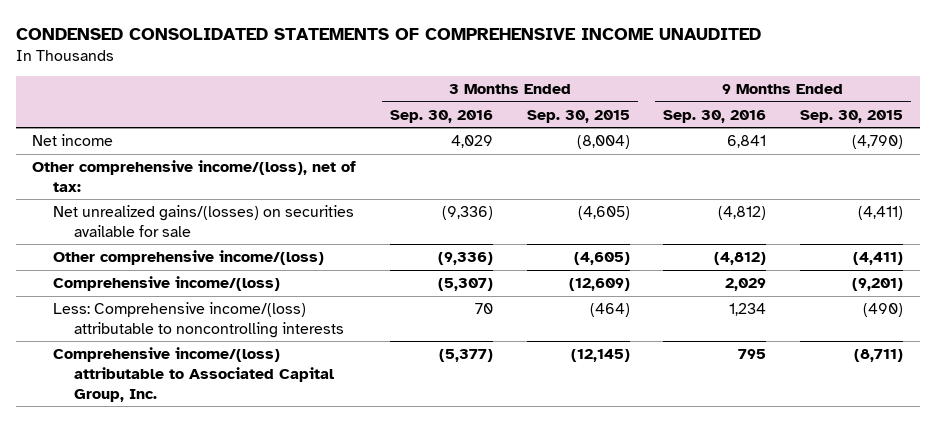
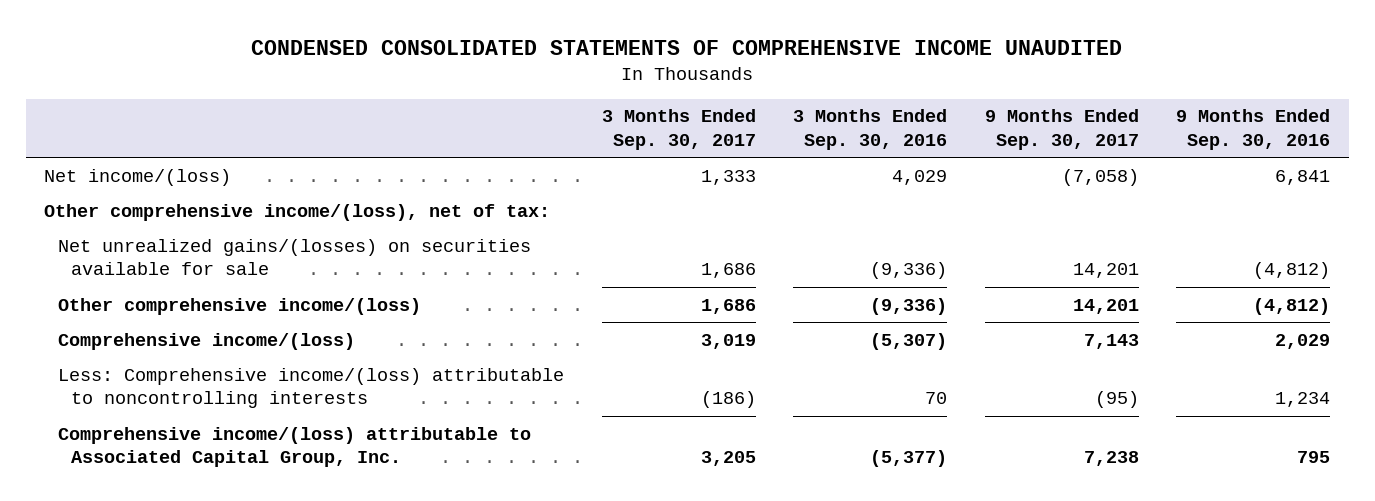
- | 3 Months Ended Sep. 30, 2016 | 3 Months Ended Sep. 30, 2015 | 9 Months Ended Sep. 30, 2016 | 9 Months Ended Sep. 30, 2015
+ | 3 Months Ended Sep. 30, 2017 | 3 Months Ended Sep. 30, 2016 | 9 Months Ended Sep. 30, 2017 | 9 Months Ended Sep. 30, 2016
- Net income | 4,029 | (8,004) | 6,841 | (4,790)
+ Net income/(loss) | 1,333 | 4,029 | (7,058) | 6,841

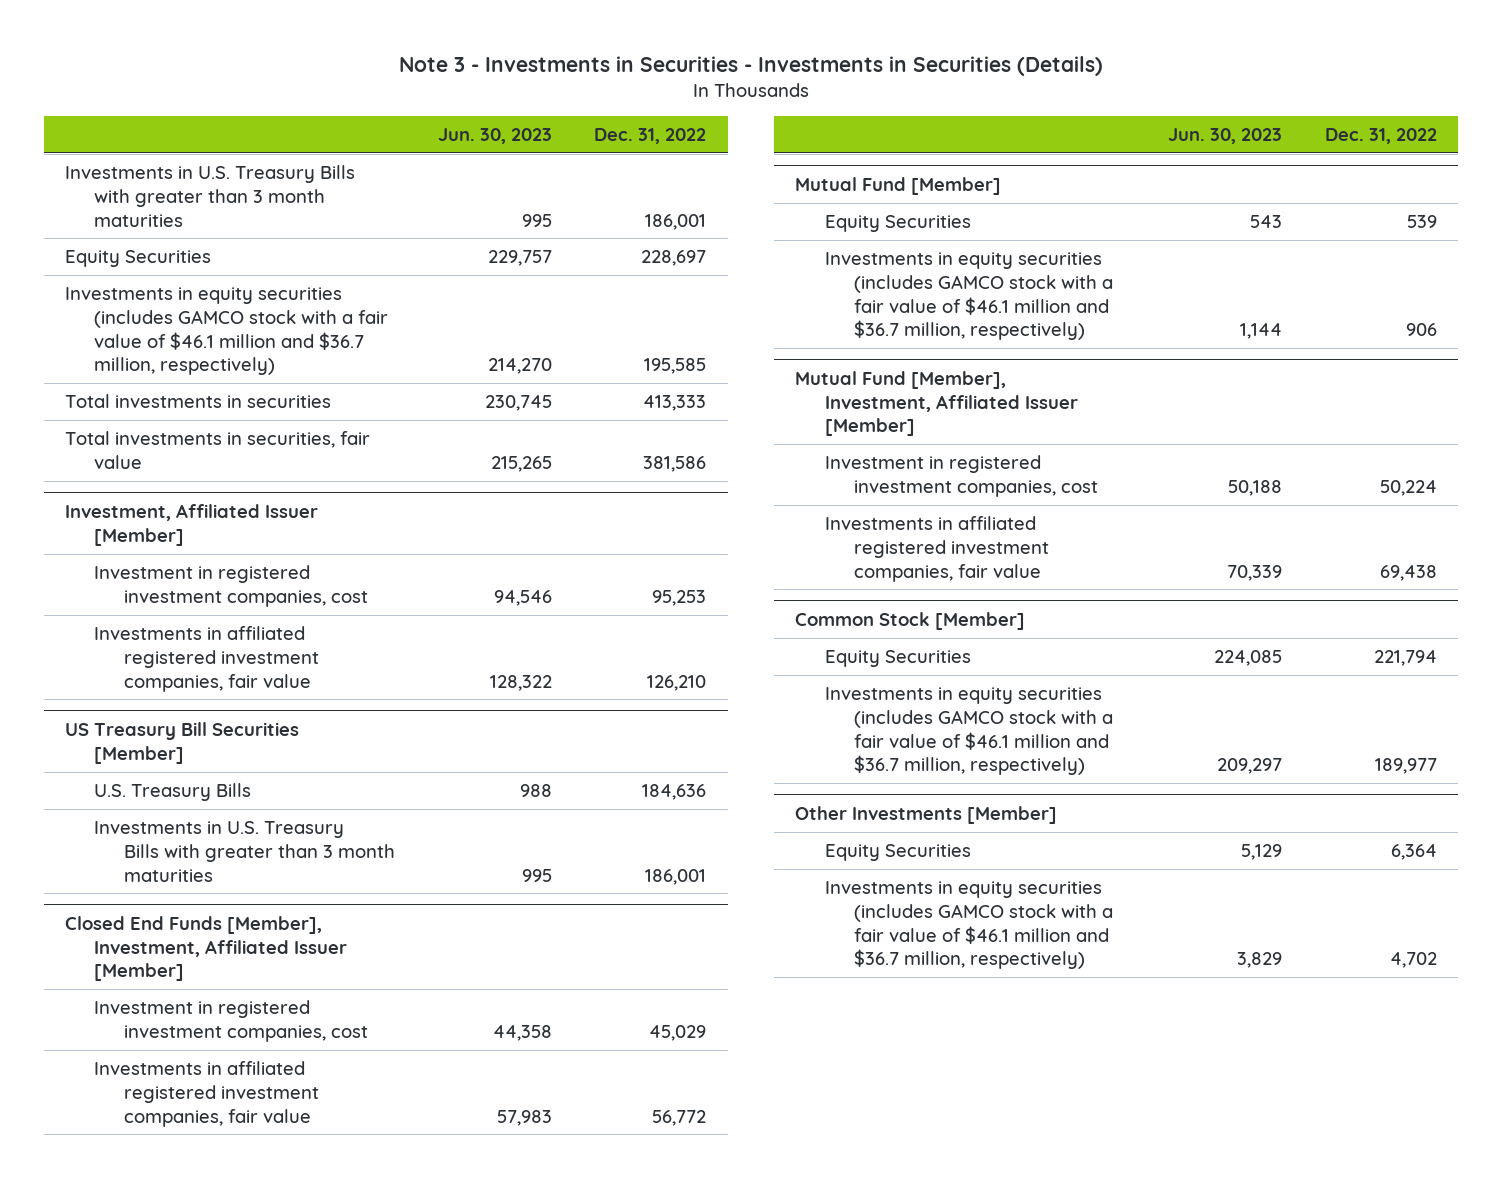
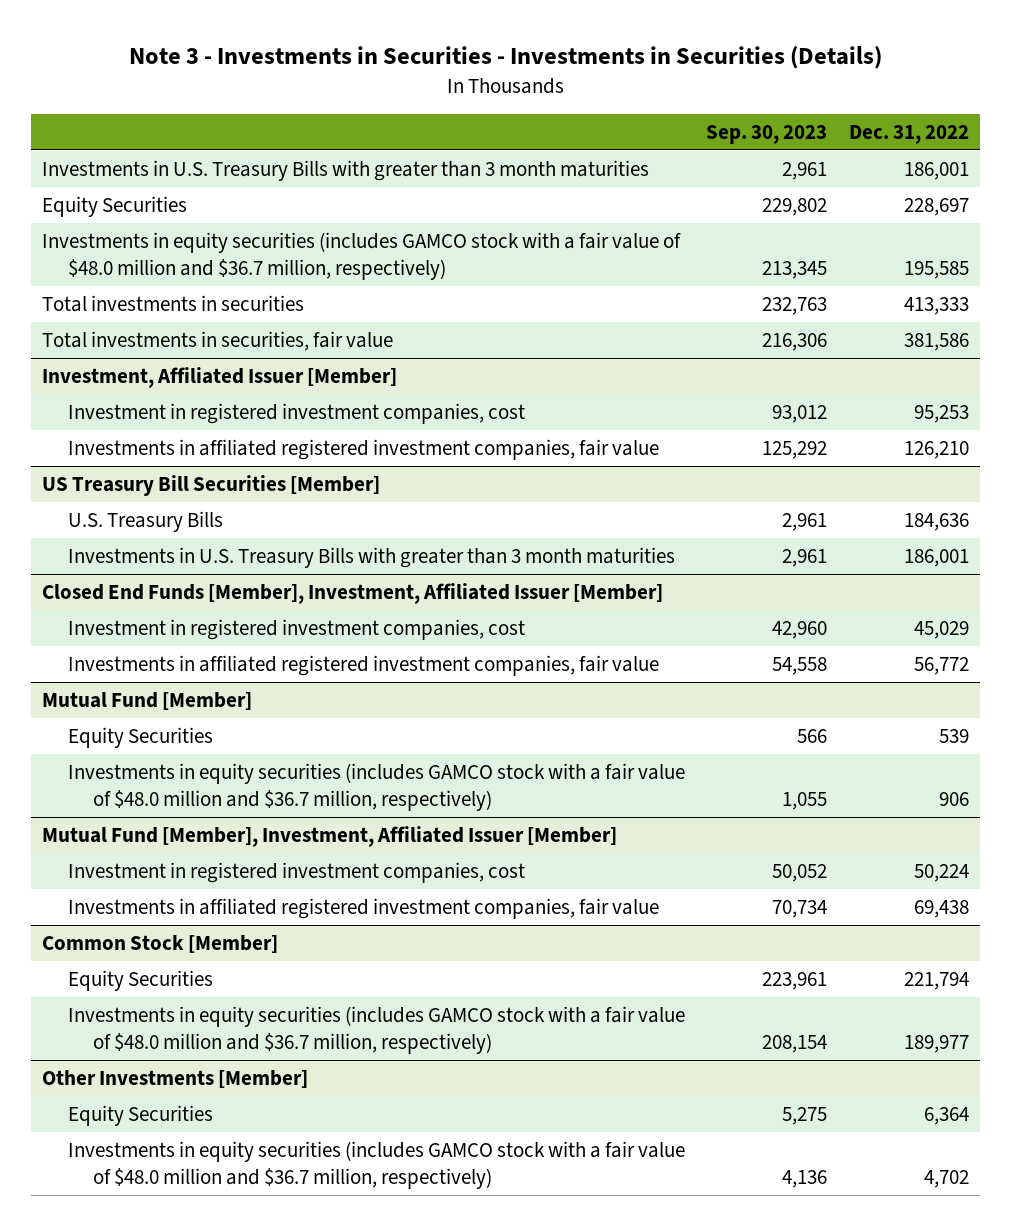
- | Jun. 30, 2023 | Dec. 31, 2022
+ | Sep. 30, 2023 | Dec. 31, 2022
- Investments in equity securities (includes GAMCO stock with a fair value of $46.1 million and $36.7 million, respectively) | 214,270 | 195,585
+ Investments in equity securities (includes GAMCO stock with a fair value of $48.0 million and $36.7 million, respectively) | 213,345 | 195,585
@ Mutual Fund [Member]
- Investments in equity securities (includes GAMCO stock with a fair value of $46.1 million and $36.7 million, respectively) | 1,144 | 906
+ Investments in equity securities (includes GAMCO stock with a fair value of $48.0 million and $36.7 million, respectively) | 1,055 | 906
@ Common Stock [Member]
- Investments in equity securities (includes GAMCO stock with a fair value of $46.1 million and $36.7 million, respectively) | 209,297 | 189,977
+ Investments in equity securities (includes GAMCO stock with a fair value of $48.0 million and $36.7 million, respectively) | 208,154 | 189,977
@ Other Investments [Member]
- Investments in equity securities (includes GAMCO stock with a fair value of $46.1 million and $36.7 million, respectively) | 3,829 | 4,702
+ Investments in equity securities (includes GAMCO stock with a fair value of $48.0 million and $36.7 million, respectively) | 4,136 | 4,702

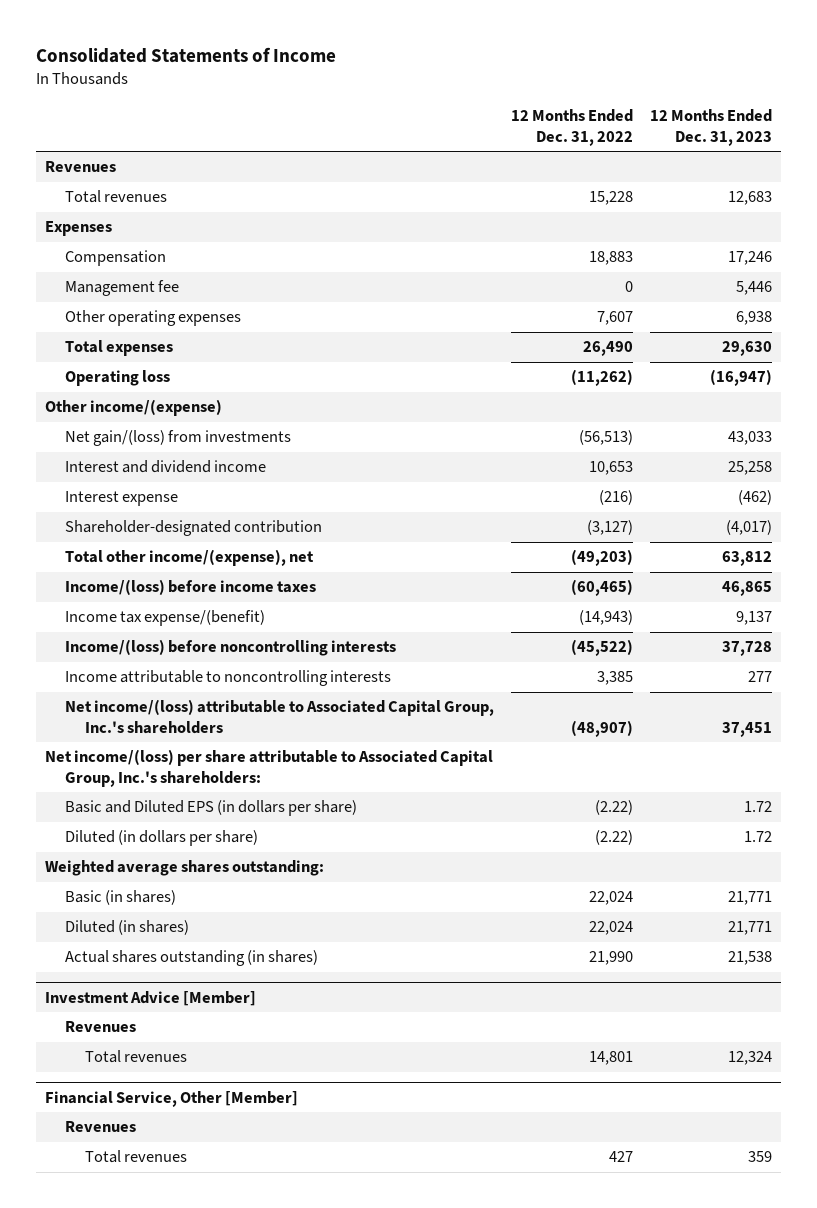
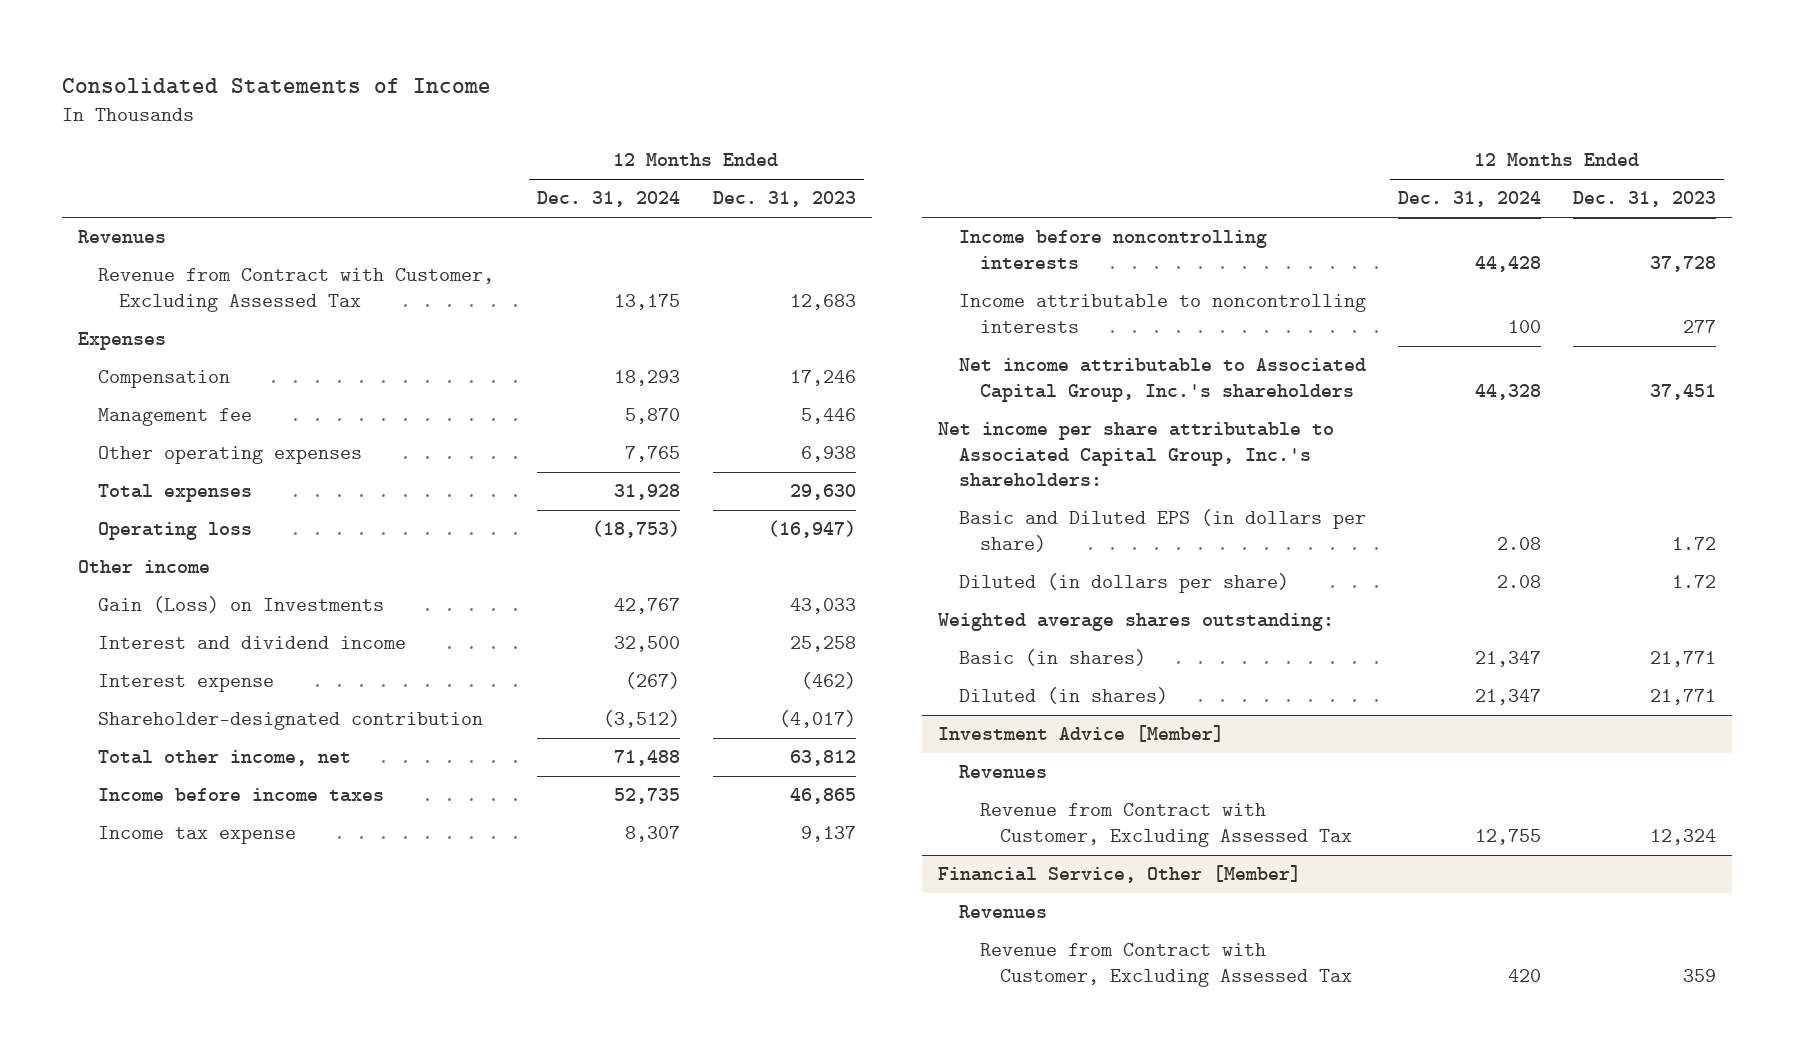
- | 12 Months Ended Dec. 31, 2022 | 12 Months Ended Dec. 31, 2023
+ | 12 Months Ended Dec. 31, 2024 | 12 Months Ended Dec. 31, 2023
- Total revenues | 15,228 | 12,683
+ Revenue from Contract with Customer, Excluding Assessed Tax | 13,175 | 12,683
- Other income/(expense)
- Net gain/(loss) from investments | (56,513) | 43,033
+ Other income
+ Gain (Loss) on Investments | 42,767 | 43,033
- Total other income/(expense), net | (49,203) | 63,812
- Income/(loss) before income taxes | (60,465) | 46,865
- Income tax expense/(benefit) | (14,943) | 9,137
- Income/(loss) before noncontrolling interests | (45,522) | 37,728
+ Total other income, net | 71,488 | 63,812
+ Income before income taxes | 52,735 | 46,865
+ Income tax expense | 8,307 | 9,137
+ Income before noncontrolling interests | 44,428 | 37,728
- Net income/(loss) attributable to Associated Capital Group, Inc.'s shareholders | (48,907) | 37,451
- Net income/(loss) per share attributable to Associated Capital Group, Inc.'s shareholders:
+ Net income attributable to Associated Capital Group, Inc.'s shareholders | 44,328 | 37,451
+ Net income per share attributable to Associated Capital Group, Inc.'s shareholders:
- Actual shares outstanding (in shares) | 21,990 | 21,538
@ Investment Advice [Member]
- Total revenues | 14,801 | 12,324
+ Revenue from Contract with Customer, Excluding Assessed Tax | 12,755 | 12,324
@ Financial Service, Other [Member]
- Total revenues | 427 | 359
+ Revenue from Contract with Customer, Excluding Assessed Tax | 420 | 359

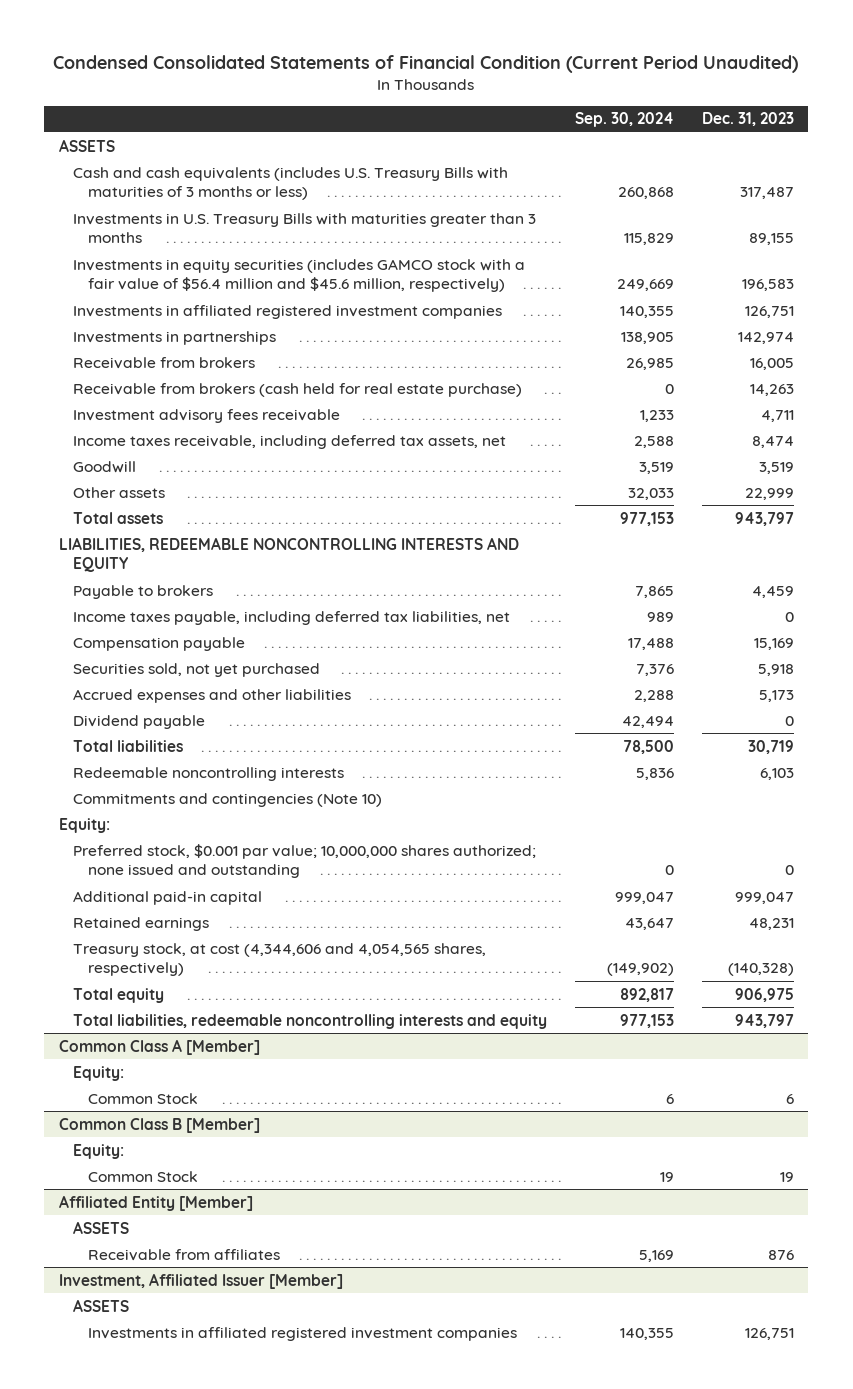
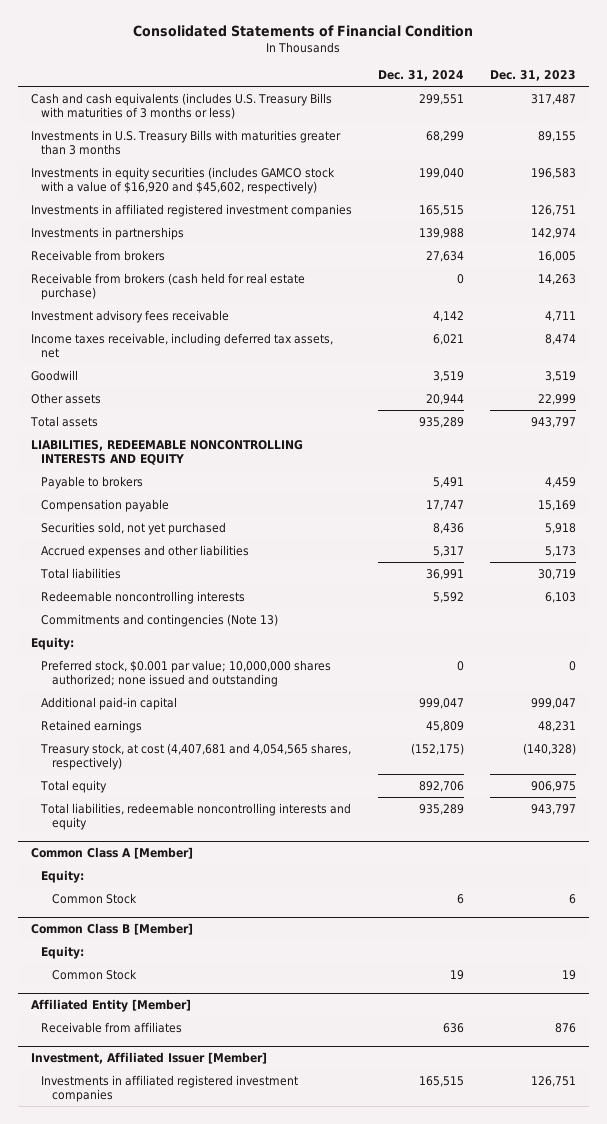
- Condensed Consolidated Statements of Financial Condition (Current Period Unaudited)
+ Consolidated Statements of Financial Condition
- | Sep. 30, 2024 | Dec. 31, 2023
+ | Dec. 31, 2024 | Dec. 31, 2023
- ASSETS
- Investments in equity securities (includes GAMCO stock with a fair value of $56.4 million and $45.6 million, respectively) | 249,669 | 196,583
+ Investments in equity securities (includes GAMCO stock with a value of $16,920 and $45,602, respectively) | 199,040 | 196,583
- Income taxes payable, including deferred tax liabilities, net | 989 | 0
- Dividend payable | 42,494 | 0
- Commitments and contingencies (Note 10)
+ Commitments and contingencies (Note 13)
- Treasury stock, at cost (4,344,606 and 4,054,565 shares, respectively) | (149,902) | (140,328)
+ Treasury stock, at cost (4,407,681 and 4,054,565 shares, respectively) | (152,175) | (140,328)
@ Affiliated Entity [Member]
- ASSETS
@ Investment, Affiliated Issuer [Member]
- ASSETS

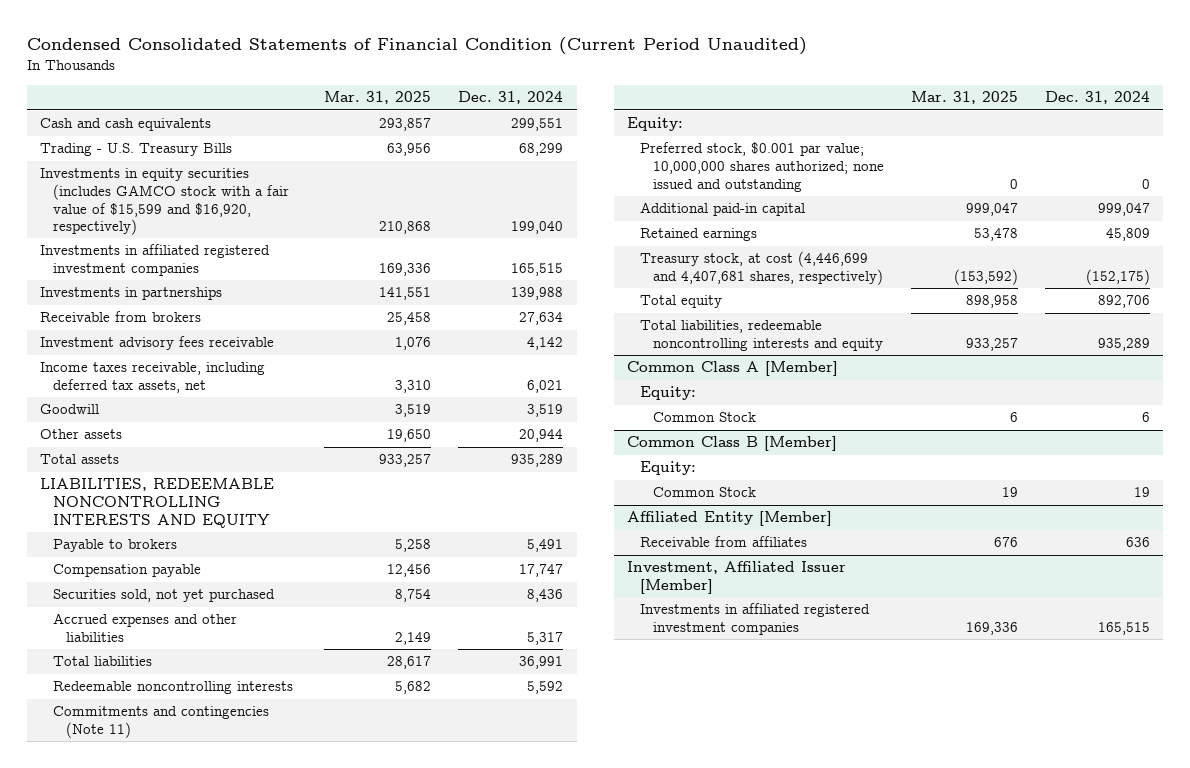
- Consolidated Statements of Financial Condition
+ Condensed Consolidated Statements of Financial Condition (Current Period Unaudited)
- | Dec. 31, 2024 | Dec. 31, 2023
+ | Mar. 31, 2025 | Dec. 31, 2024
- Cash and cash equivalents (includes U.S. Treasury Bills with maturities of 3 months or less) | 299,551 | 317,487
- Investments in U.S. Treasury Bills with maturities greater than 3 months | 68,299 | 89,155
- Investments in equity securities (includes GAMCO stock with a value of $16,920 and $45,602, respectively) | 199,040 | 196,583
+ Cash and cash equivalents | 293,857 | 299,551
+ Trading - U.S. Treasury Bills | 63,956 | 68,299
+ Investments in equity securities (includes GAMCO stock with a fair value of $15,599 and $16,920, respectively) | 210,868 | 199,040
- Receivable from brokers (cash held for real estate purchase) | 0 | 14,263
- Commitments and contingencies (Note 13)
+ Commitments and contingencies (Note 11)
- Treasury stock, at cost (4,407,681 and 4,054,565 shares, respectively) | (152,175) | (140,328)
+ Treasury stock, at cost (4,446,699 and 4,407,681 shares, respectively) | (153,592) | (152,175)

